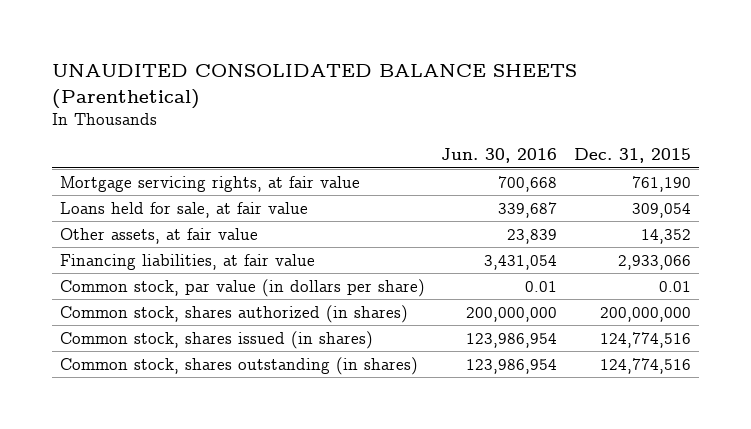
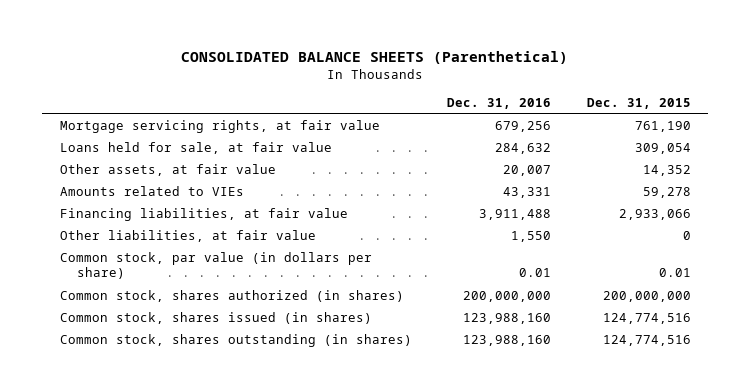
- UNAUDITED CONSOLIDATED BALANCE SHEETS (Parenthetical)
+ CONSOLIDATED BALANCE SHEETS (Parenthetical)
- | Jun. 30, 2016 | Dec. 31, 2015
+ | Dec. 31, 2016 | Dec. 31, 2015
+ Amounts related to VIEs | 43,331 | 59,278
+ Other liabilities, at fair value | 1,550 | 0

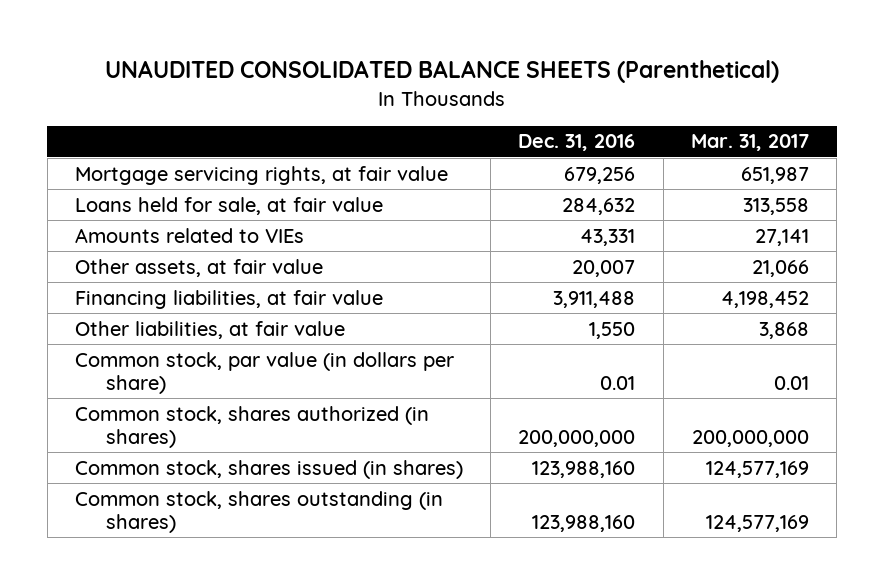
- CONSOLIDATED BALANCE SHEETS (Parenthetical)
+ UNAUDITED CONSOLIDATED BALANCE SHEETS (Parenthetical)
- | Dec. 31, 2016 | Dec. 31, 2015
+ | Dec. 31, 2016 | Mar. 31, 2017
moved down: Other assets, at fair value | 20,007 | 21,066

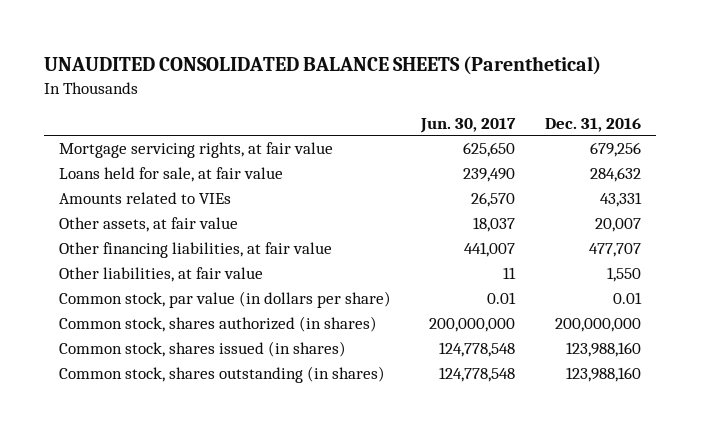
- | Dec. 31, 2016 | Mar. 31, 2017
+ | Jun. 30, 2017 | Dec. 31, 2016
- Financing liabilities, at fair value | 3,911,488 | 4,198,452
+ Other financing liabilities, at fair value | 441,007 | 477,707

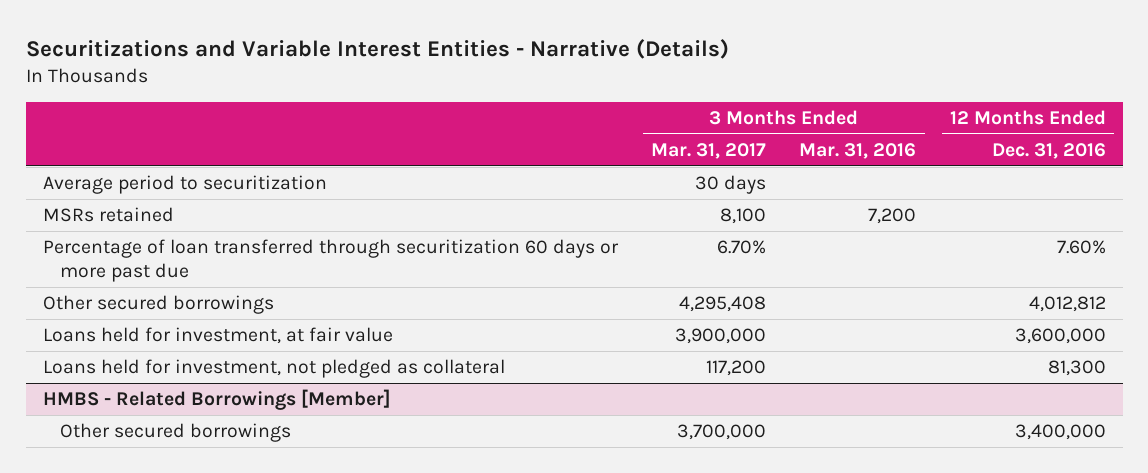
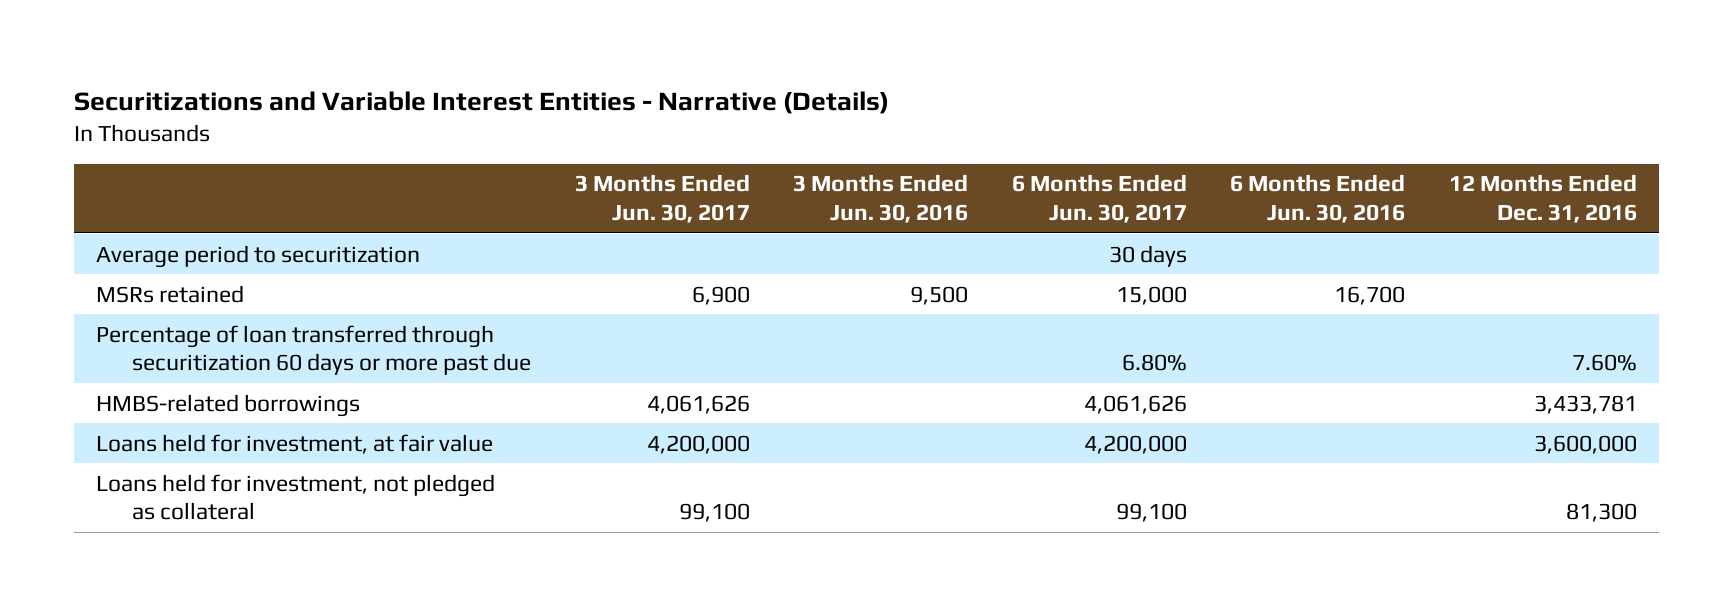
- | 3 Months Ended Mar. 31, 2017 | 3 Months Ended Mar. 31, 2016 | 12 Months Ended Dec. 31, 2016
+ | 3 Months Ended Jun. 30, 2017 | 3 Months Ended Jun. 30, 2016 | 6 Months Ended Jun. 30, 2017 | 6 Months Ended Jun. 30, 2016 | 12 Months Ended Dec. 31, 2016
- Other secured borrowings | 4,295,408 | | 4,012,812
+ HMBS-related borrowings | 4,061,626 | | 4,061,626 | | 3,433,781
- HMBS - Related Borrowings [Member]
- Other secured borrowings | 3,700,000 | | 3,400,000

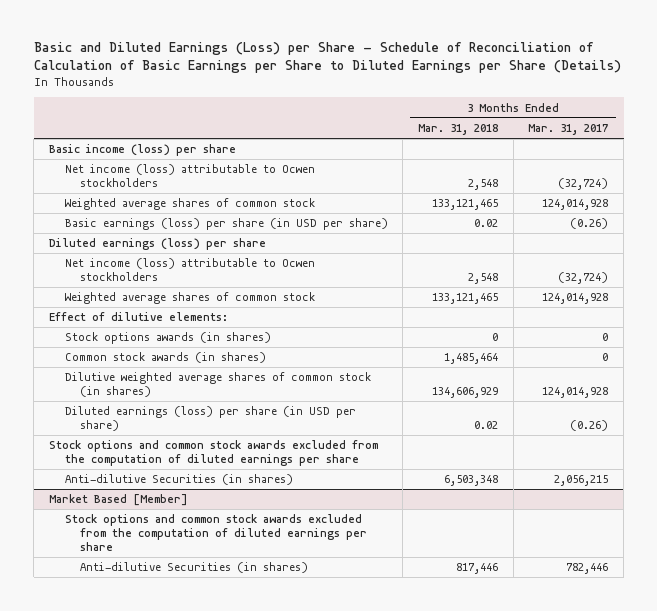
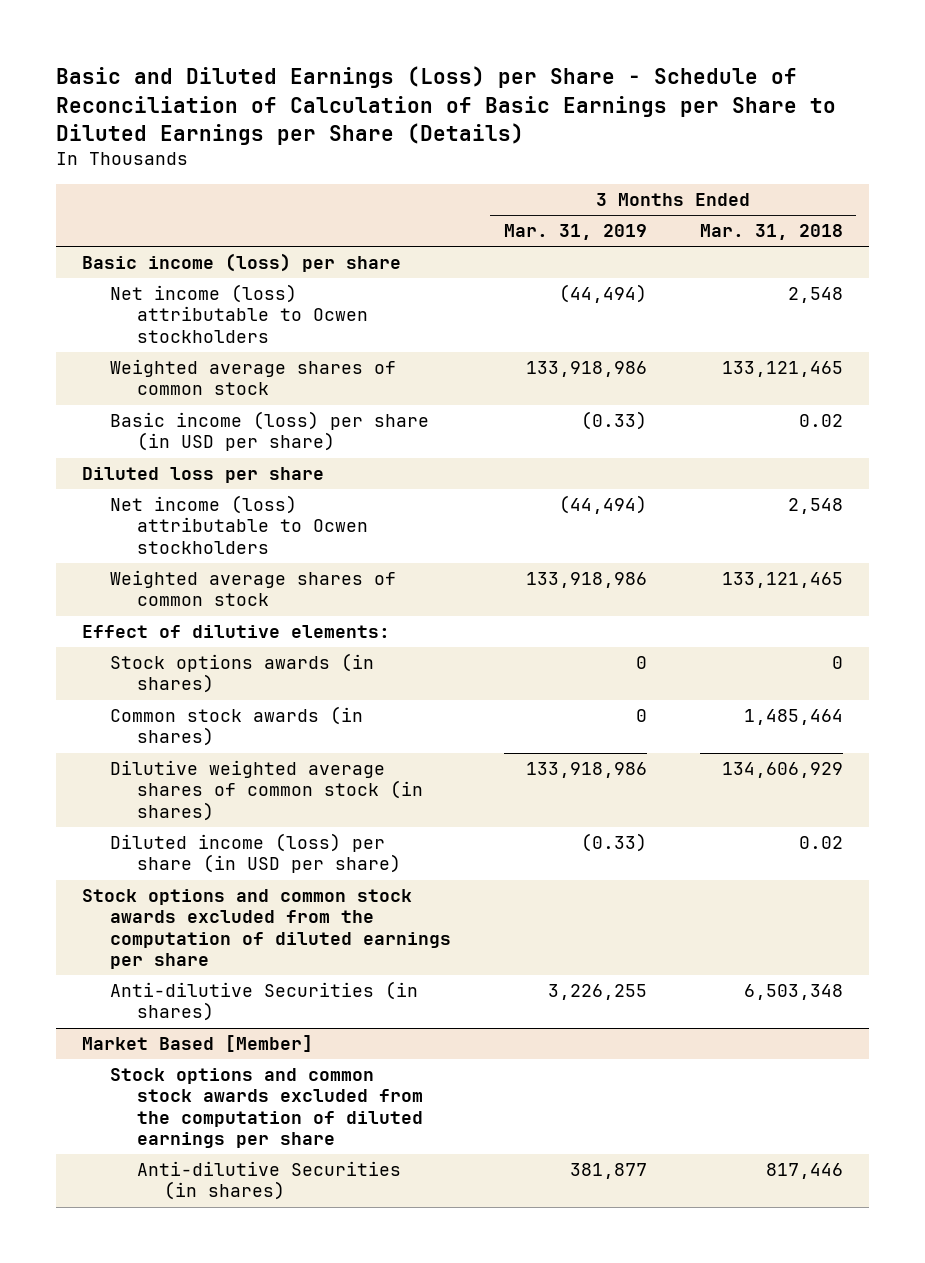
- | 3 Months Ended Mar. 31, 2018 | 3 Months Ended Mar. 31, 2017
+ | 3 Months Ended Mar. 31, 2019 | 3 Months Ended Mar. 31, 2018
- Basic earnings (loss) per share (in USD per share) | 0.02 | (0.26)
- Diluted earnings (loss) per share
+ Basic income (loss) per share (in USD per share) | (0.33) | 0.02
+ Diluted loss per share
- Diluted earnings (loss) per share (in USD per share) | 0.02 | (0.26)
+ Diluted income (loss) per share (in USD per share) | (0.33) | 0.02

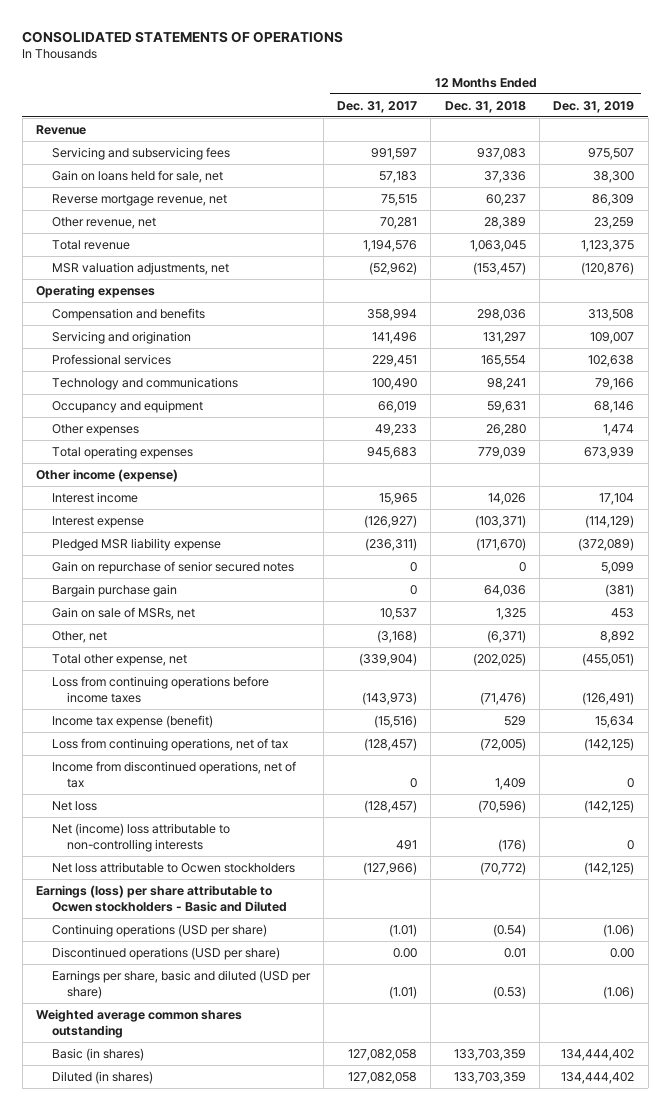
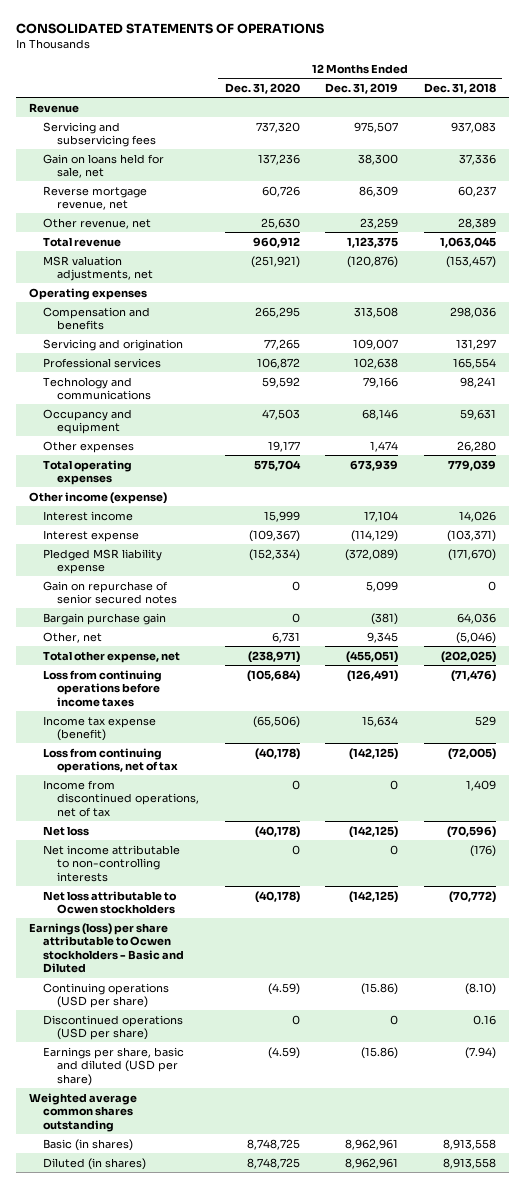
- | 12 Months Ended Dec. 31, 2017 | 12 Months Ended Dec. 31, 2018 | 12 Months Ended Dec. 31, 2019
+ | 12 Months Ended Dec. 31, 2020 | 12 Months Ended Dec. 31, 2019 | 12 Months Ended Dec. 31, 2018
- Gain on sale of MSRs, net | 10,537 | 1,325 | 453
- Other, net | (3,168) | (6,371) | 8,892
+ Other, net | 6,731 | 9,345 | (5,046)
- Net (income) loss attributable to non-controlling interests | 491 | (176) | 0
+ Net income attributable to non-controlling interests | 0 | 0 | (176)
- Continuing operations (USD per share) | (1.01) | (0.54) | (1.06)
- Discontinued operations (USD per share) | 0.00 | 0.01 | 0.00
- Earnings per share, basic and diluted (USD per share) | (1.01) | (0.53) | (1.06)
+ Continuing operations (USD per share) | (4.59) | (15.86) | (8.10)
+ Discontinued operations (USD per share) | 0 | 0 | 0.16
+ Earnings per share, basic and diluted (USD per share) | (4.59) | (15.86) | (7.94)
- Basic (in shares) | 127,082,058 | 133,703,359 | 134,444,402
- Diluted (in shares) | 127,082,058 | 133,703,359 | 134,444,402
+ Basic (in shares) | 8,748,725 | 8,962,961 | 8,913,558
+ Diluted (in shares) | 8,748,725 | 8,962,961 | 8,913,558

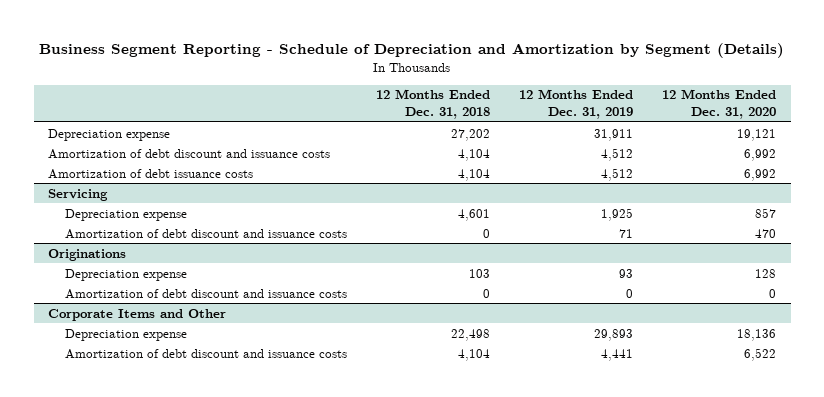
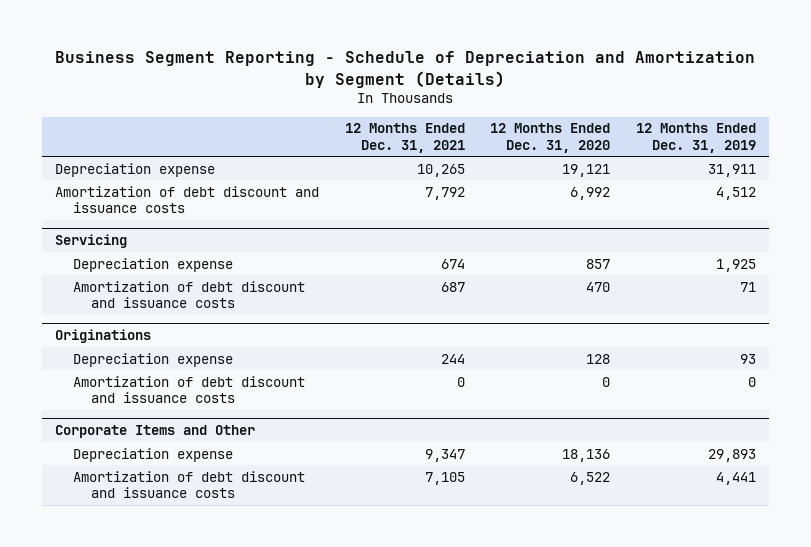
- | 12 Months Ended Dec. 31, 2018 | 12 Months Ended Dec. 31, 2019 | 12 Months Ended Dec. 31, 2020
+ | 12 Months Ended Dec. 31, 2021 | 12 Months Ended Dec. 31, 2020 | 12 Months Ended Dec. 31, 2019
- Amortization of debt issuance costs | 4,104 | 4,512 | 6,992

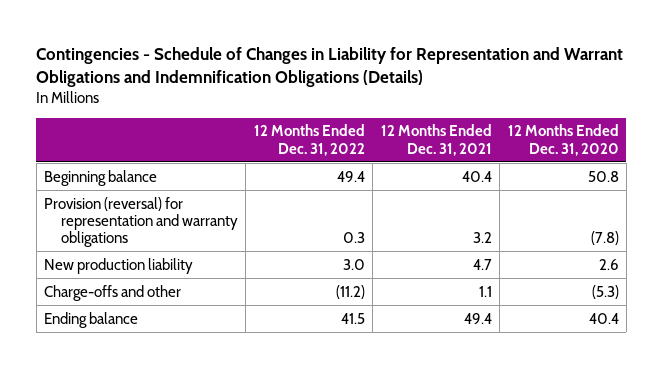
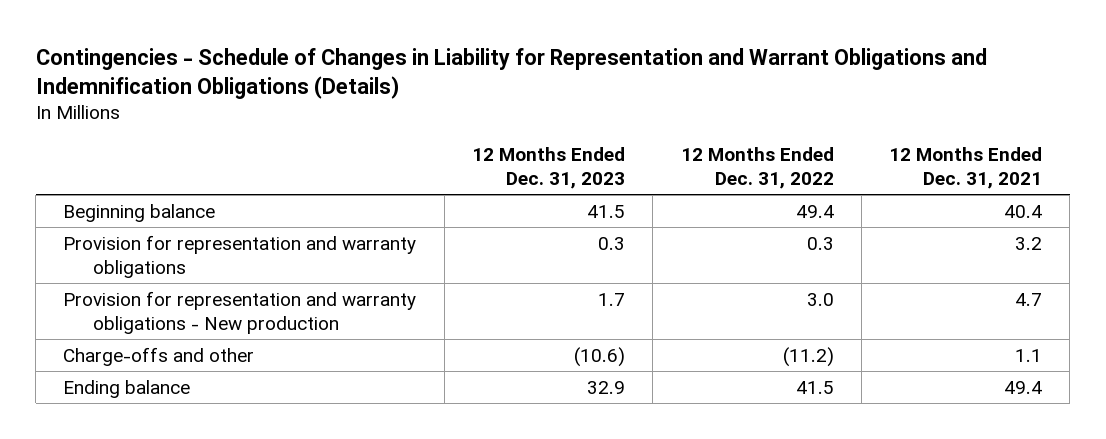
- | 12 Months Ended Dec. 31, 2022 | 12 Months Ended Dec. 31, 2021 | 12 Months Ended Dec. 31, 2020
+ | 12 Months Ended Dec. 31, 2023 | 12 Months Ended Dec. 31, 2022 | 12 Months Ended Dec. 31, 2021
- Provision (reversal) for representation and warranty obligations | 0.3 | 3.2 | (7.8)
- New production liability | 3.0 | 4.7 | 2.6
+ Provision for representation and warranty obligations | 0.3 | 0.3 | 3.2
+ Provision for representation and warranty obligations - New production | 1.7 | 3.0 | 4.7

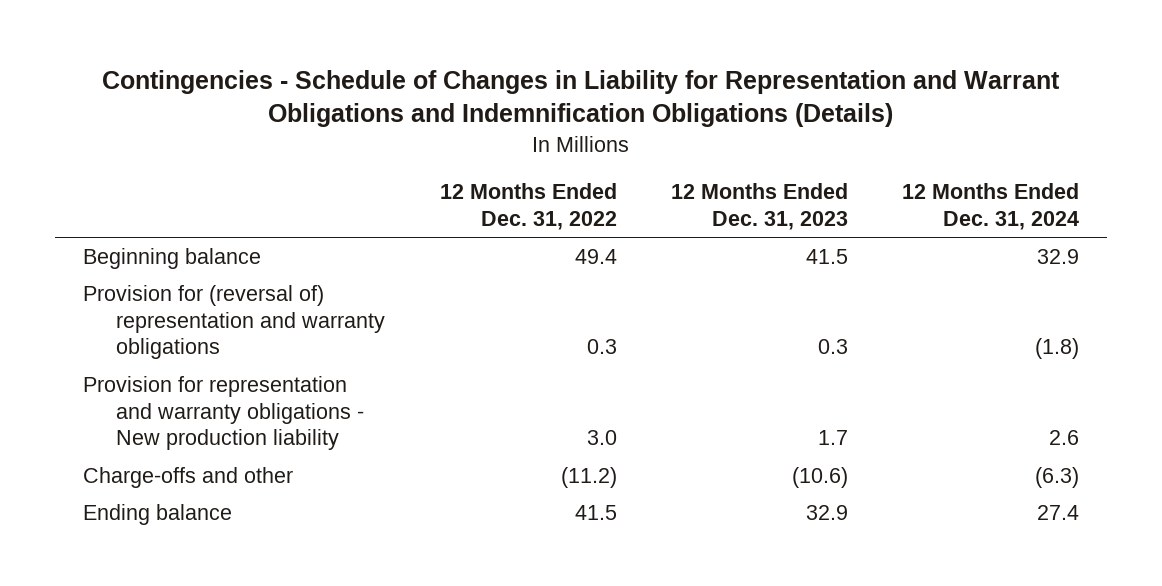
- | 12 Months Ended Dec. 31, 2023 | 12 Months Ended Dec. 31, 2022 | 12 Months Ended Dec. 31, 2021
+ | 12 Months Ended Dec. 31, 2022 | 12 Months Ended Dec. 31, 2023 | 12 Months Ended Dec. 31, 2024
- Provision for representation and warranty obligations | 0.3 | 0.3 | 3.2
- Provision for representation and warranty obligations - New production | 1.7 | 3.0 | 4.7
+ Provision for (reversal of) representation and warranty obligations | 0.3 | 0.3 | (1.8)
+ Provision for representation and warranty obligations - New production liability | 3.0 | 1.7 | 2.6

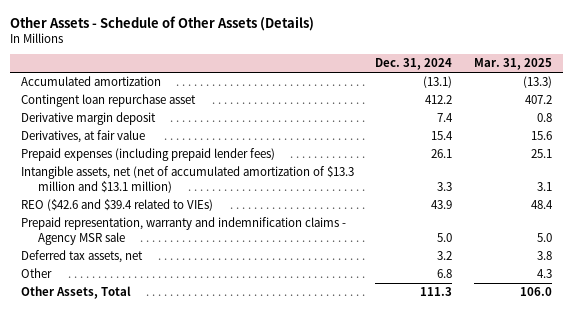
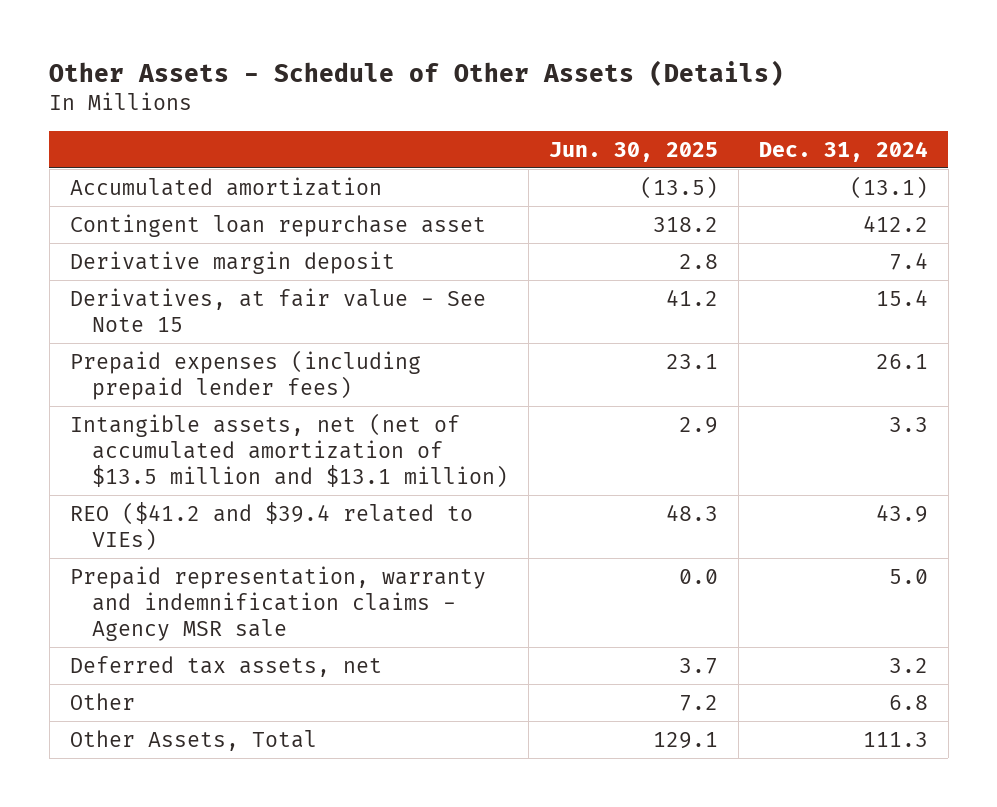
- | Dec. 31, 2024 | Mar. 31, 2025
+ | Jun. 30, 2025 | Dec. 31, 2024
- Derivatives, at fair value | 15.4 | 15.6
+ Derivatives, at fair value - See Note 15 | 41.2 | 15.4
- Intangible assets, net (net of accumulated amortization of $13.3 million and $13.1 million) | 3.3 | 3.1
- REO ($42.6 and $39.4 related to VIEs) | 43.9 | 48.4
+ Intangible assets, net (net of accumulated amortization of $13.5 million and $13.1 million) | 2.9 | 3.3
+ REO ($41.2 and $39.4 related to VIEs) | 48.3 | 43.9

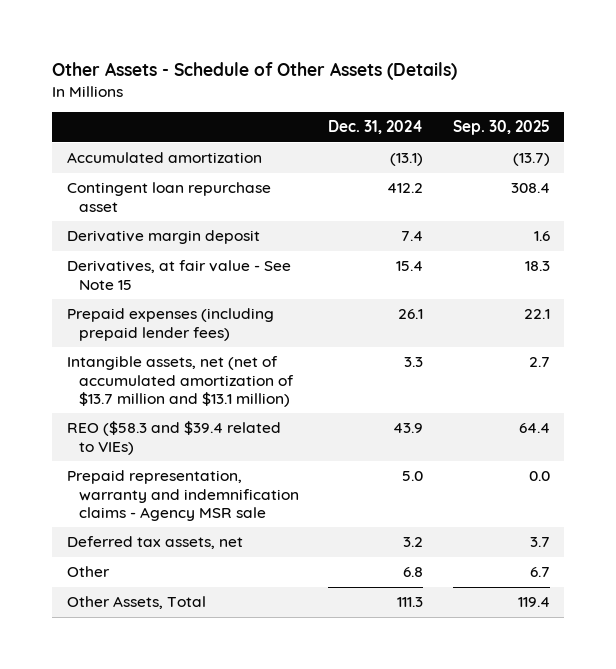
- | Jun. 30, 2025 | Dec. 31, 2024
+ | Dec. 31, 2024 | Sep. 30, 2025
- Intangible assets, net (net of accumulated amortization of $13.5 million and $13.1 million) | 2.9 | 3.3
- REO ($41.2 and $39.4 related to VIEs) | 48.3 | 43.9
+ Intangible assets, net (net of accumulated amortization of $13.7 million and $13.1 million) | 3.3 | 2.7
+ REO ($58.3 and $39.4 related to VIEs) | 43.9 | 64.4

